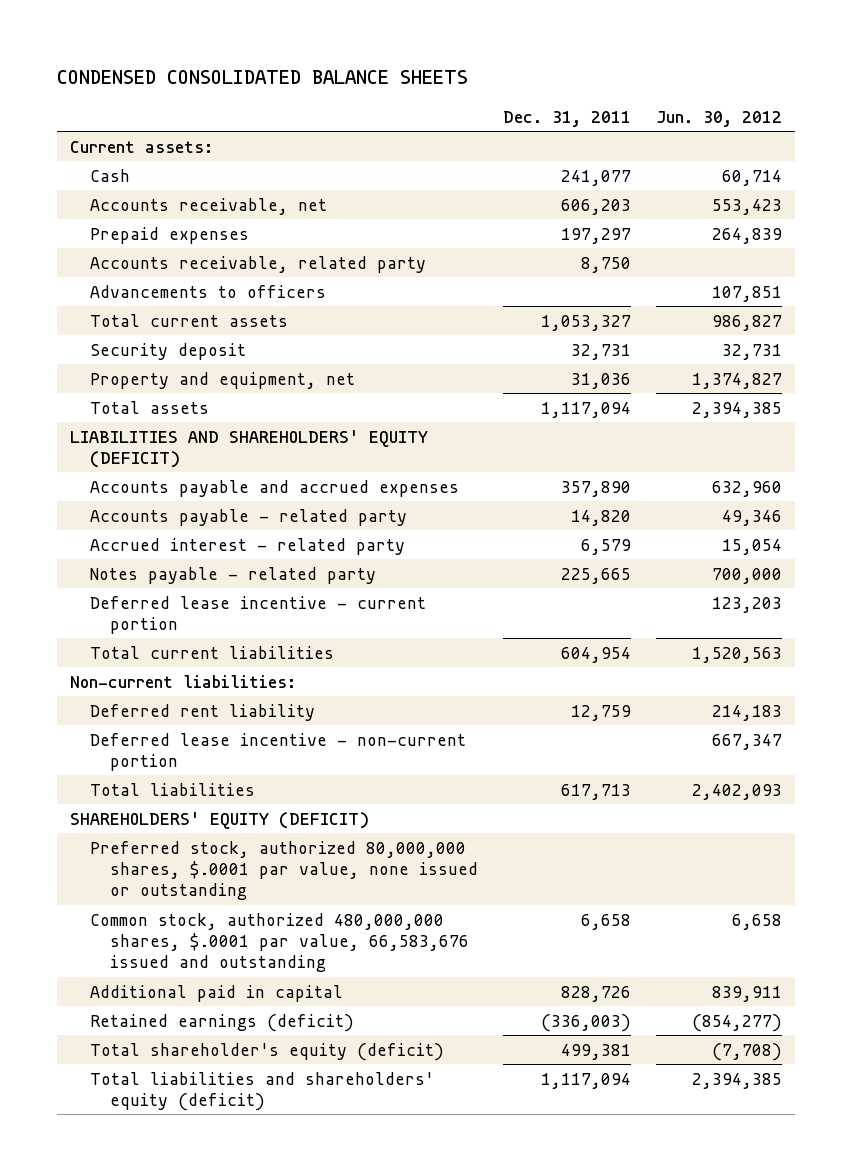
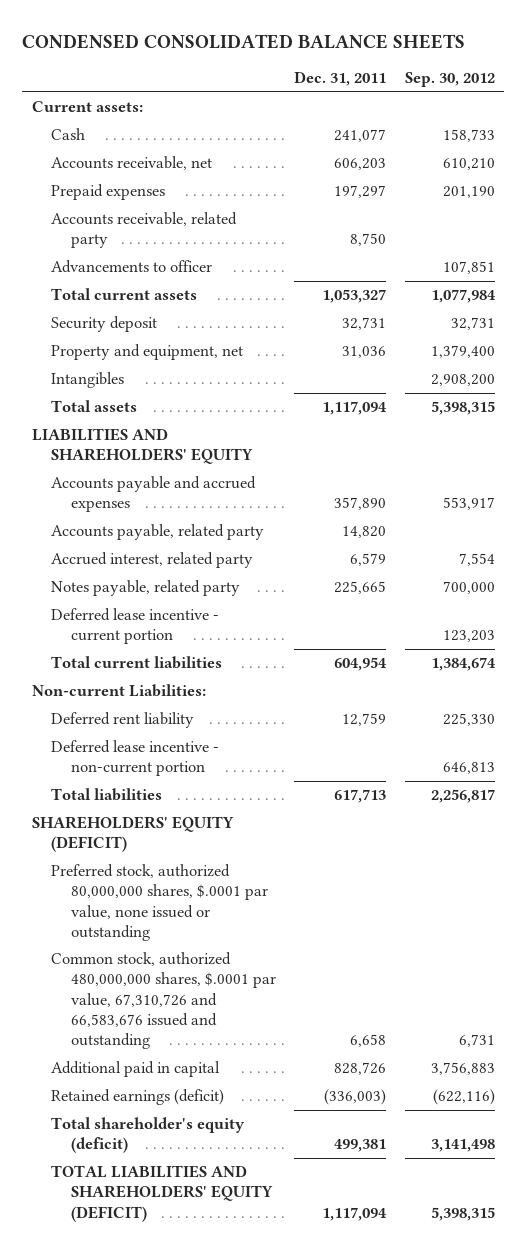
- | Dec. 31, 2011 | Jun. 30, 2012
+ | Dec. 31, 2011 | Sep. 30, 2012
- Advancements to officers | | 107,851
+ Advancements to officer | | 107,851
+ Intangibles | | 2,908,200
- LIABILITIES AND SHAREHOLDERS' EQUITY (DEFICIT)
+ LIABILITIES AND SHAREHOLDERS' EQUITY
- Accounts payable - related party | 14,820 | 49,346
- Accrued interest - related party | 6,579 | 15,054
- Notes payable - related party | 225,665 | 700,000
+ Accounts payable, related party | 14,820 |
+ Accrued interest, related party | 6,579 | 7,554
+ Notes payable, related party | 225,665 | 700,000
- Non-current liabilities:
+ Non-current Liabilities:
- Common stock, authorized 480,000,000 shares, $.0001 par value, 66,583,676 issued and outstanding | 6,658 | 6,658
+ Common stock, authorized 480,000,000 shares, $.0001 par value, 67,310,726 and 66,583,676 issued and outstanding | 6,658 | 6,731
- Total liabilities and shareholders' equity (deficit) | 1,117,094 | 2,394,385
+ TOTAL LIABILITIES AND SHAREHOLDERS' EQUITY (DEFICIT) | 1,117,094 | 5,398,315

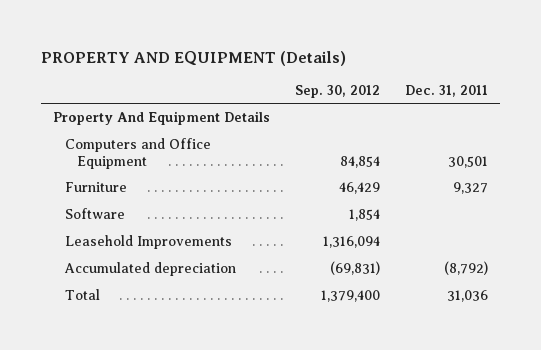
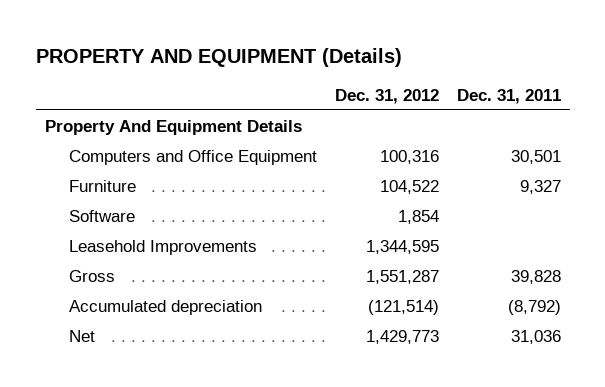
- | Sep. 30, 2012 | Dec. 31, 2011
+ | Dec. 31, 2012 | Dec. 31, 2011
+ Gross | 1,551,287 | 39,828
- Total | 1,379,400 | 31,036
+ Net | 1,429,773 | 31,036

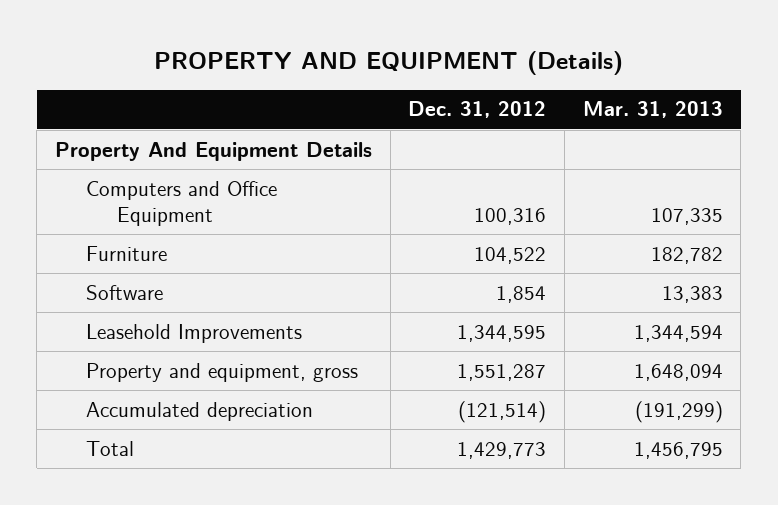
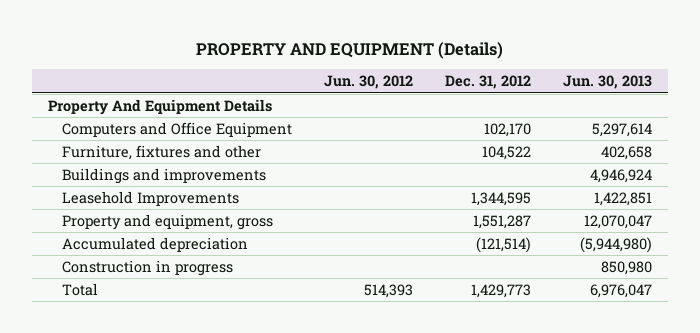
- | Dec. 31, 2012 | Mar. 31, 2013
+ | Jun. 30, 2012 | Dec. 31, 2012 | Jun. 30, 2013
- Computers and Office Equipment | 100,316 | 107,335
- Furniture | 104,522 | 182,782
- Software | 1,854 | 13,383
+ Computers and Office Equipment | | 102,170 | 5,297,614
+ Furniture, fixtures and other | | 104,522 | 402,658
+ Buildings and improvements | | | 4,946,924
+ Construction in progress | | | 850,980

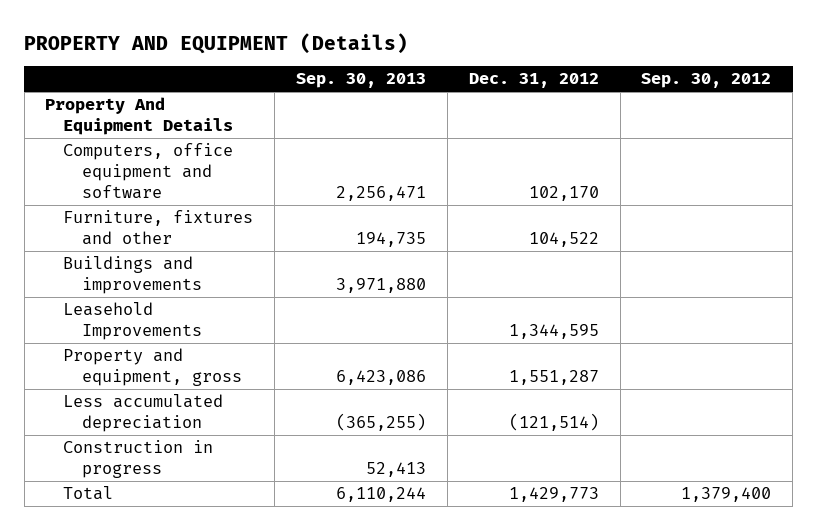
- | Jun. 30, 2012 | Dec. 31, 2012 | Jun. 30, 2013
+ | Sep. 30, 2013 | Dec. 31, 2012 | Sep. 30, 2012
- Computers and Office Equipment | | 102,170 | 5,297,614
+ Computers, office equipment and software | 2,256,471 | 102,170 |
- Accumulated depreciation | | (121,514) | (5,944,980)
+ Less accumulated depreciation | (365,255) | (121,514) |

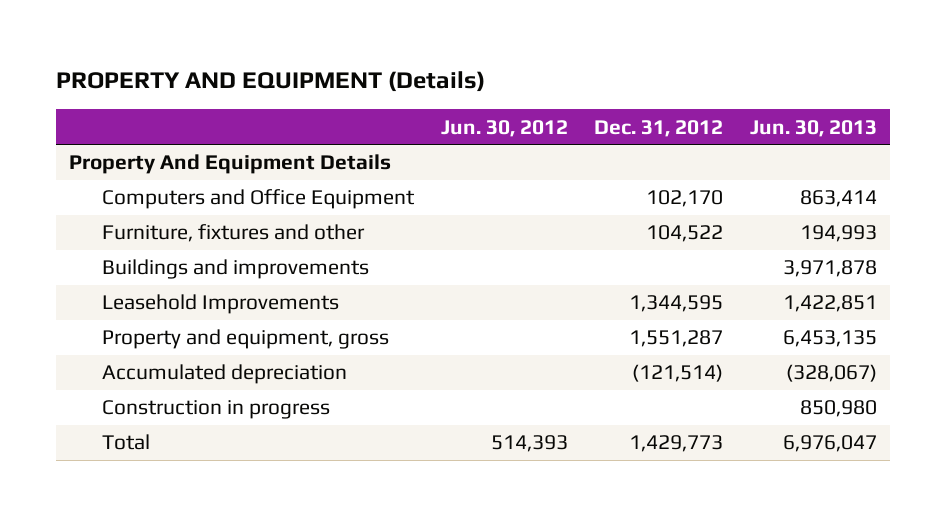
- | Sep. 30, 2013 | Dec. 31, 2012 | Sep. 30, 2012
+ | Jun. 30, 2012 | Dec. 31, 2012 | Jun. 30, 2013
- Computers, office equipment and software | 2,256,471 | 102,170 |
+ Computers and Office Equipment | | 102,170 | 863,414
- Less accumulated depreciation | (365,255) | (121,514) |
+ Accumulated depreciation | | (121,514) | (328,067)

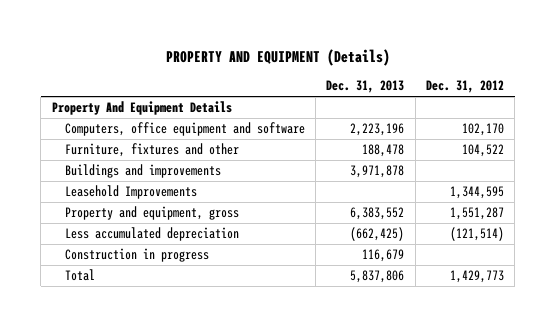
- | Jun. 30, 2012 | Dec. 31, 2012 | Jun. 30, 2013
+ | Dec. 31, 2013 | Dec. 31, 2012
- Computers and Office Equipment | | 102,170 | 863,414
+ Computers, office equipment and software | 2,223,196 | 102,170
- Accumulated depreciation | | (121,514) | (328,067)
+ Less accumulated depreciation | (662,425) | (121,514)

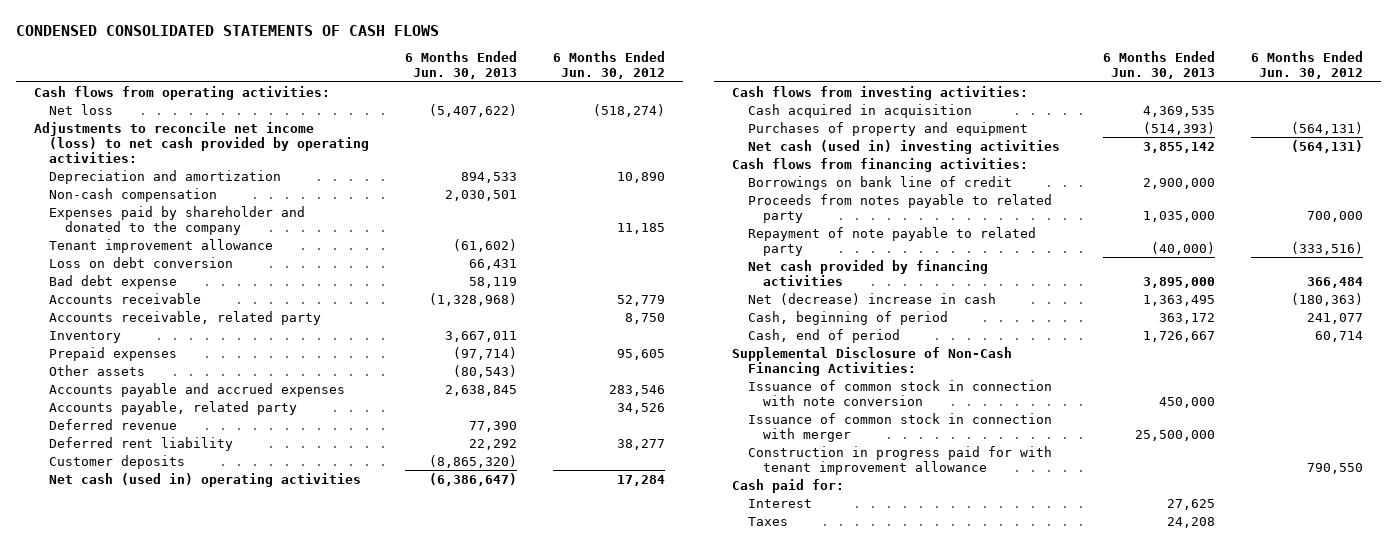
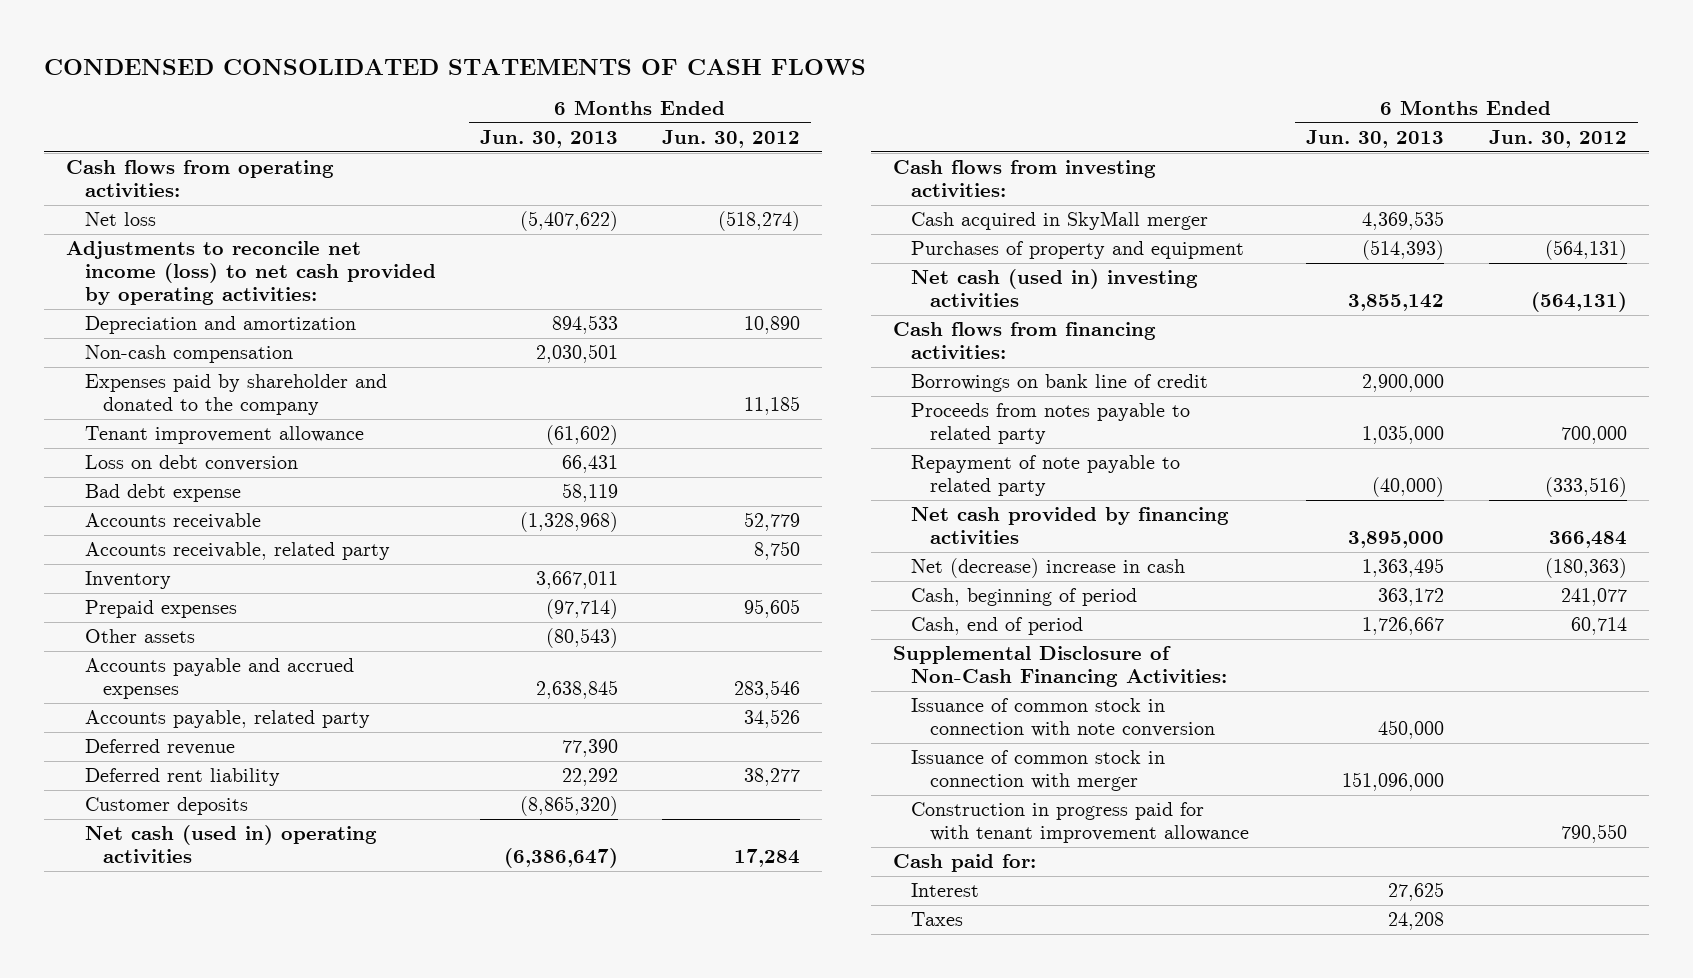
- Cash acquired in acquisition | 4,369,535 |
+ Cash acquired in SkyMall merger | 4,369,535 |
- Issuance of common stock in connection with merger | 25,500,000 |
+ Issuance of common stock in connection with merger | 151,096,000 |

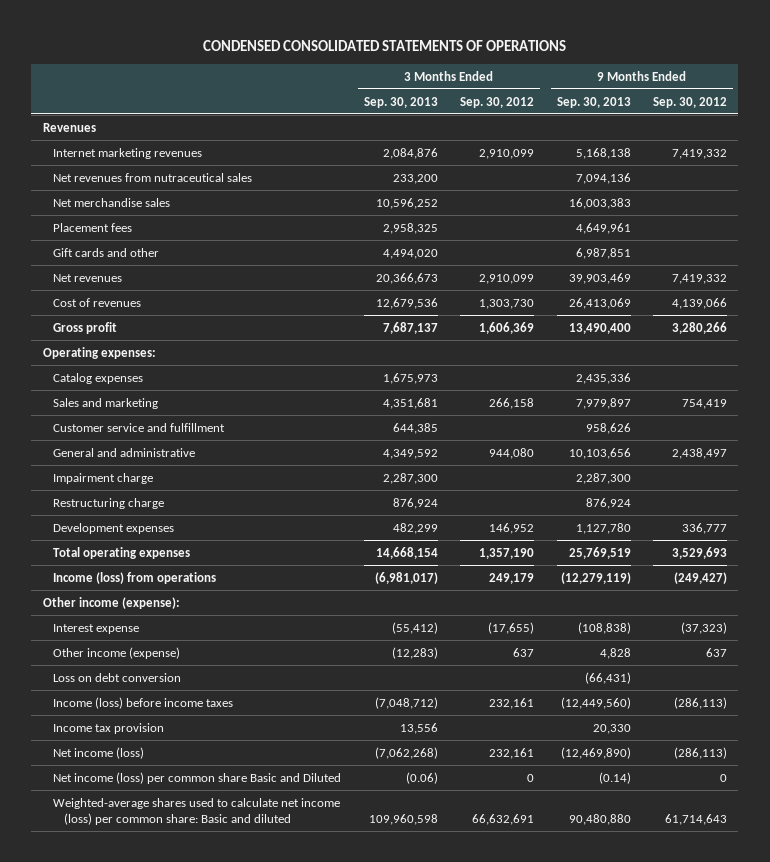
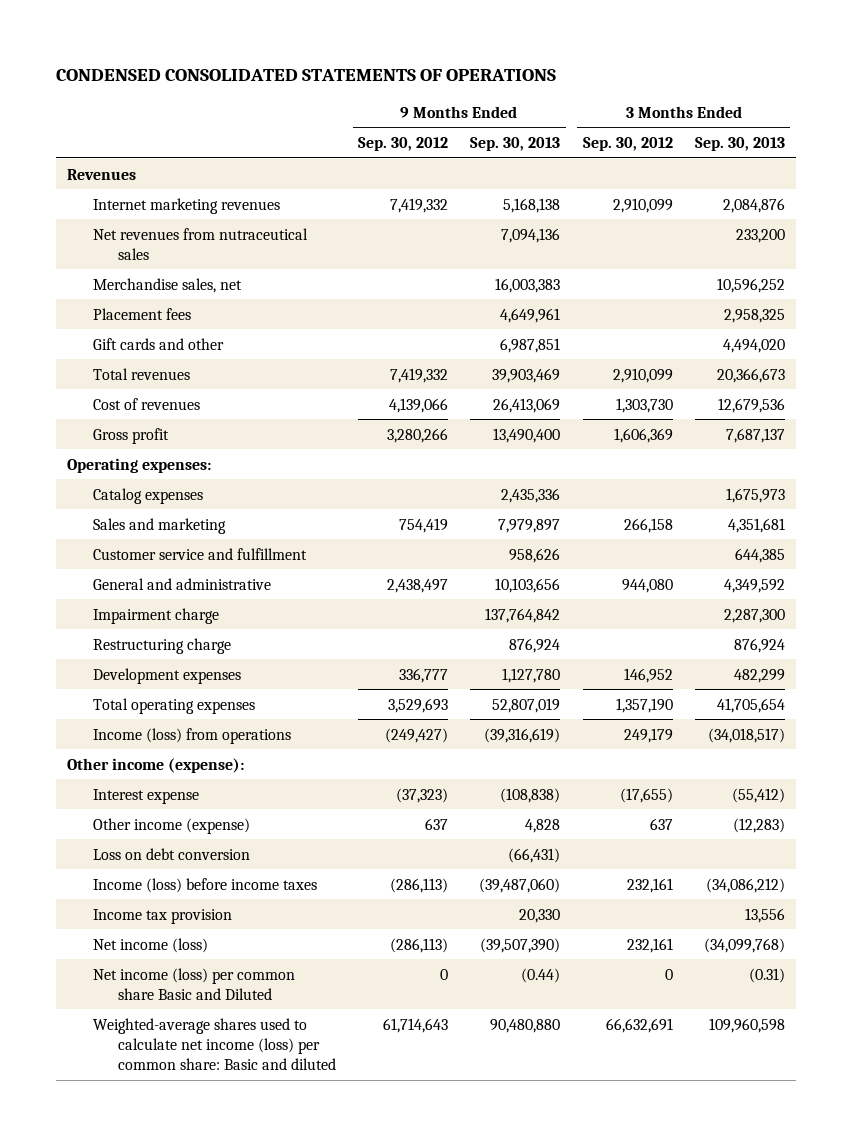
- | 3 Months Ended Sep. 30, 2013 | 3 Months Ended Sep. 30, 2012 | 9 Months Ended Sep. 30, 2013 | 9 Months Ended Sep. 30, 2012
+ | 9 Months Ended Sep. 30, 2012 | 9 Months Ended Sep. 30, 2013 | 3 Months Ended Sep. 30, 2012 | 3 Months Ended Sep. 30, 2013
- Net merchandise sales | 10,596,252 | | 16,003,383 |
+ Merchandise sales, net | | 16,003,383 | | 10,596,252
- Net revenues | 20,366,673 | 2,910,099 | 39,903,469 | 7,419,332
+ Total revenues | 7,419,332 | 39,903,469 | 2,910,099 | 20,366,673
- Impairment charge | 2,287,300 | | 2,287,300 |
+ Impairment charge | | 137,764,842 | | 2,287,300
- Total operating expenses | 14,668,154 | 1,357,190 | 25,769,519 | 3,529,693
- Income (loss) from operations | (6,981,017) | 249,179 | (12,279,119) | (249,427)
+ Total operating expenses | 3,529,693 | 52,807,019 | 1,357,190 | 41,705,654
+ Income (loss) from operations | (249,427) | (39,316,619) | 249,179 | (34,018,517)
- Income (loss) before income taxes | (7,048,712) | 232,161 | (12,449,560) | (286,113)
+ Income (loss) before income taxes | (286,113) | (39,487,060) | 232,161 | (34,086,212)
- Net income (loss) | (7,062,268) | 232,161 | (12,469,890) | (286,113)
- Net income (loss) per common share Basic and Diluted | (0.06) | 0 | (0.14) | 0
+ Net income (loss) | (286,113) | (39,507,390) | 232,161 | (34,099,768)
+ Net income (loss) per common share Basic and Diluted | 0 | (0.44) | 0 | (0.31)

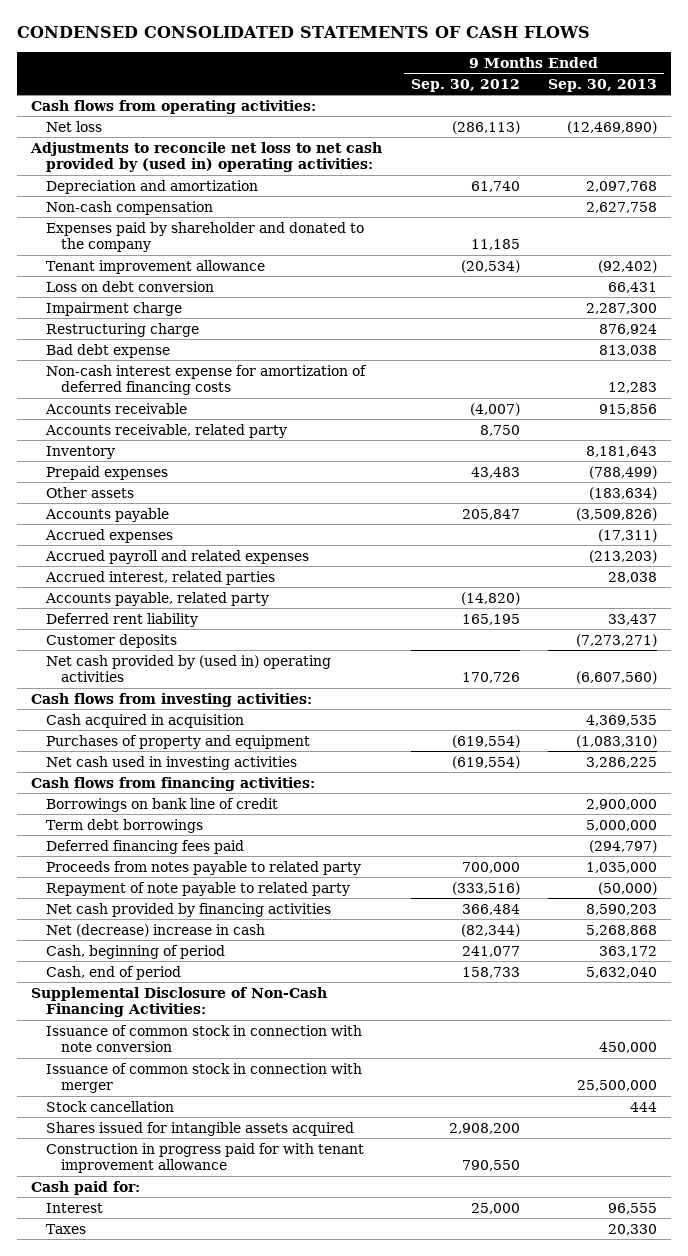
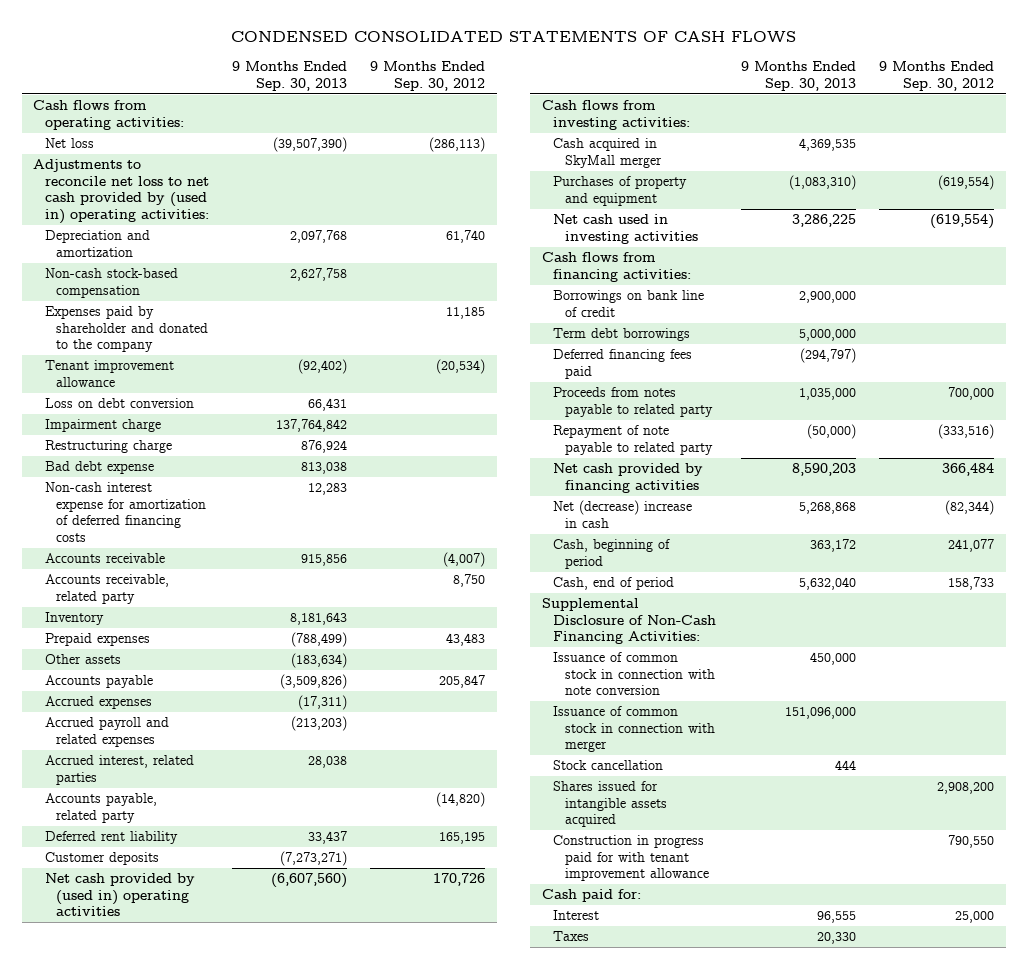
- | 9 Months Ended Sep. 30, 2012 | 9 Months Ended Sep. 30, 2013
+ | 9 Months Ended Sep. 30, 2013 | 9 Months Ended Sep. 30, 2012
- Net loss | (286,113) | (12,469,890)
+ Net loss | (39,507,390) | (286,113)
- Non-cash compensation | | 2,627,758
+ Non-cash stock-based compensation | 2,627,758 |
- Impairment charge | | 2,287,300
+ Impairment charge | 137,764,842 |
- Cash acquired in acquisition | | 4,369,535
+ Cash acquired in SkyMall merger | 4,369,535 |
- Issuance of common stock in connection with merger | | 25,500,000
+ Issuance of common stock in connection with merger | 151,096,000 |

